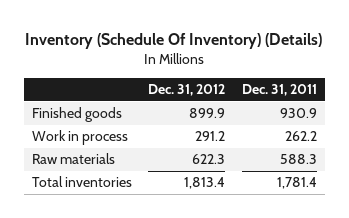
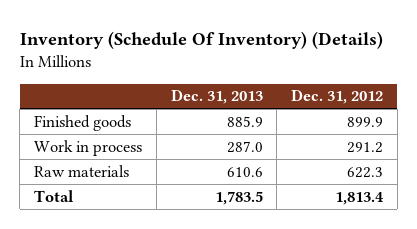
- | Dec. 31, 2012 | Dec. 31, 2011
+ | Dec. 31, 2013 | Dec. 31, 2012
- Total inventories | 1,813.4 | 1,781.4
+ Total | 1,783.5 | 1,813.4

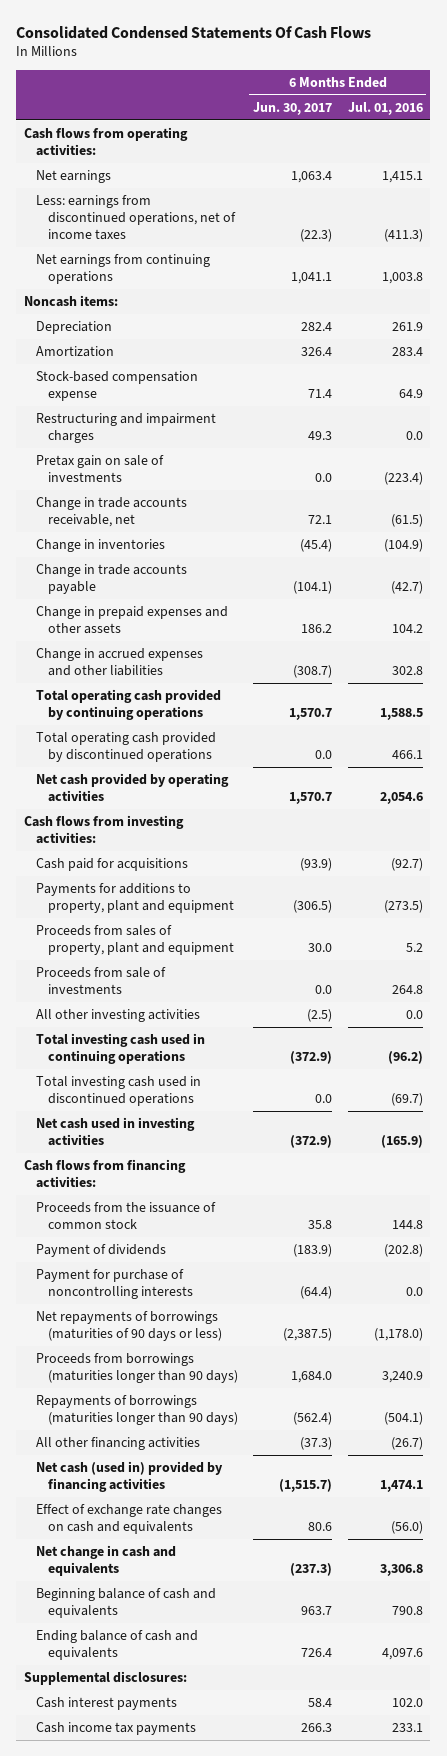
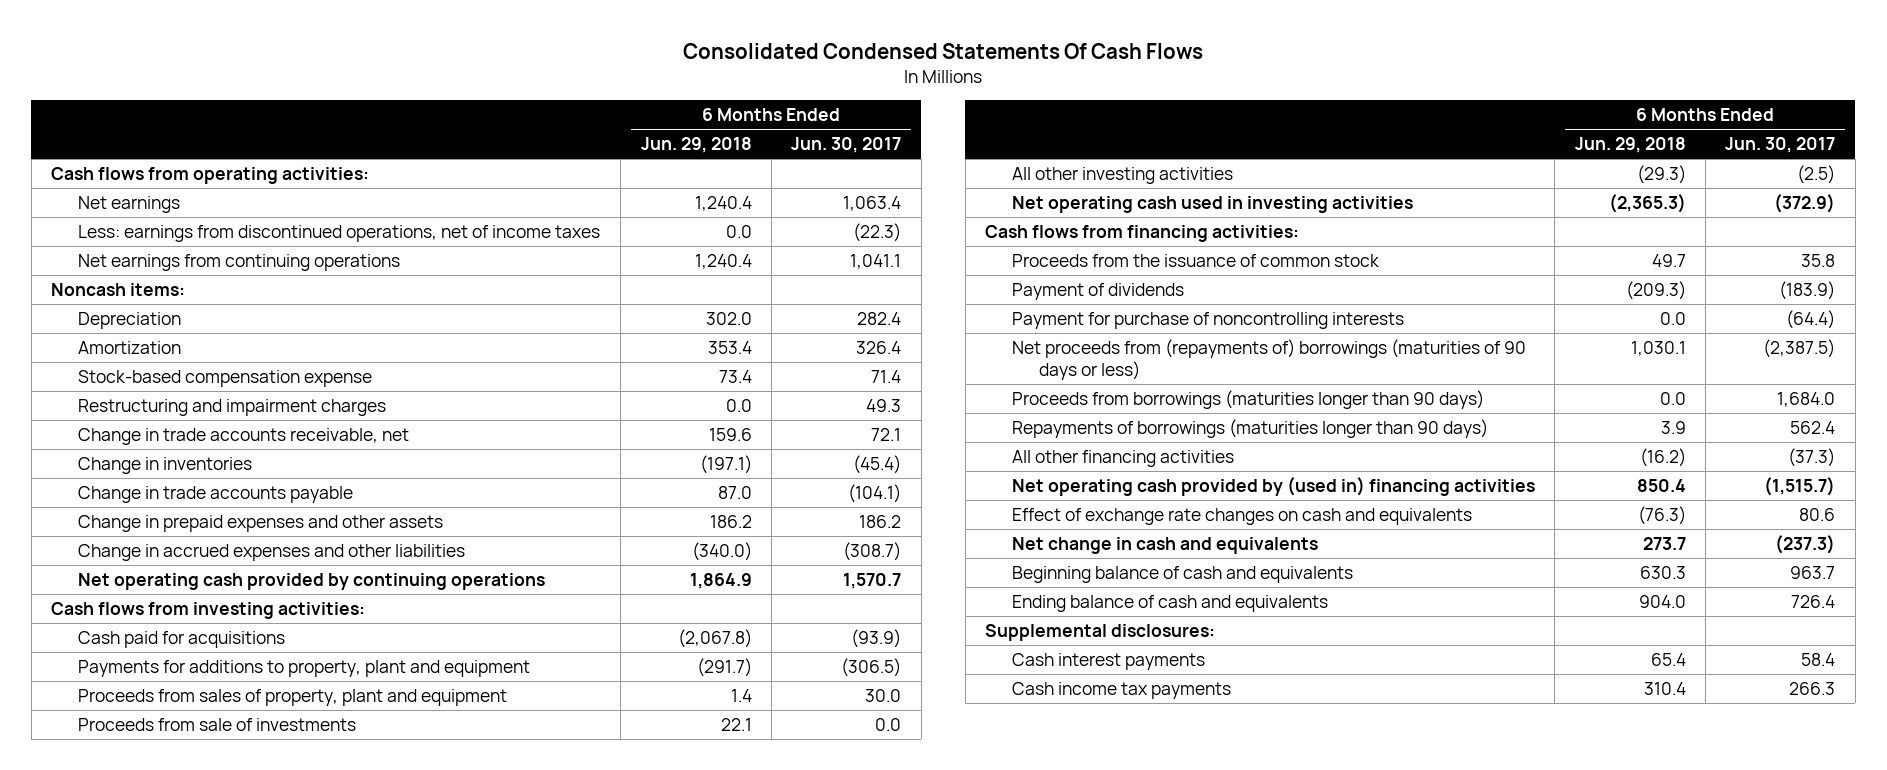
- | 6 Months Ended Jun. 30, 2017 | 6 Months Ended Jul. 01, 2016
+ | 6 Months Ended Jun. 29, 2018 | 6 Months Ended Jun. 30, 2017
- Pretax gain on sale of investments | 0.0 | (223.4)
- Total operating cash provided by continuing operations | 1,570.7 | 1,588.5
- Total operating cash provided by discontinued operations | 0.0 | 466.1
- Net cash provided by operating activities | 1,570.7 | 2,054.6
+ Net operating cash provided by continuing operations | 1,864.9 | 1,570.7
- Total investing cash used in continuing operations | (372.9) | (96.2)
- Total investing cash used in discontinued operations | 0.0 | (69.7)
- Net cash used in investing activities | (372.9) | (165.9)
+ Net operating cash used in investing activities | (2,365.3) | (372.9)
- Net repayments of borrowings (maturities of 90 days or less) | (2,387.5) | (1,178.0)
+ Net proceeds from (repayments of) borrowings (maturities of 90 days or less) | 1,030.1 | (2,387.5)
- Repayments of borrowings (maturities longer than 90 days) | (562.4) | (504.1)
+ Repayments of borrowings (maturities longer than 90 days) | 3.9 | 562.4
- Net cash (used in) provided by financing activities | (1,515.7) | 1,474.1
+ Net operating cash provided by (used in) financing activities | 850.4 | (1,515.7)

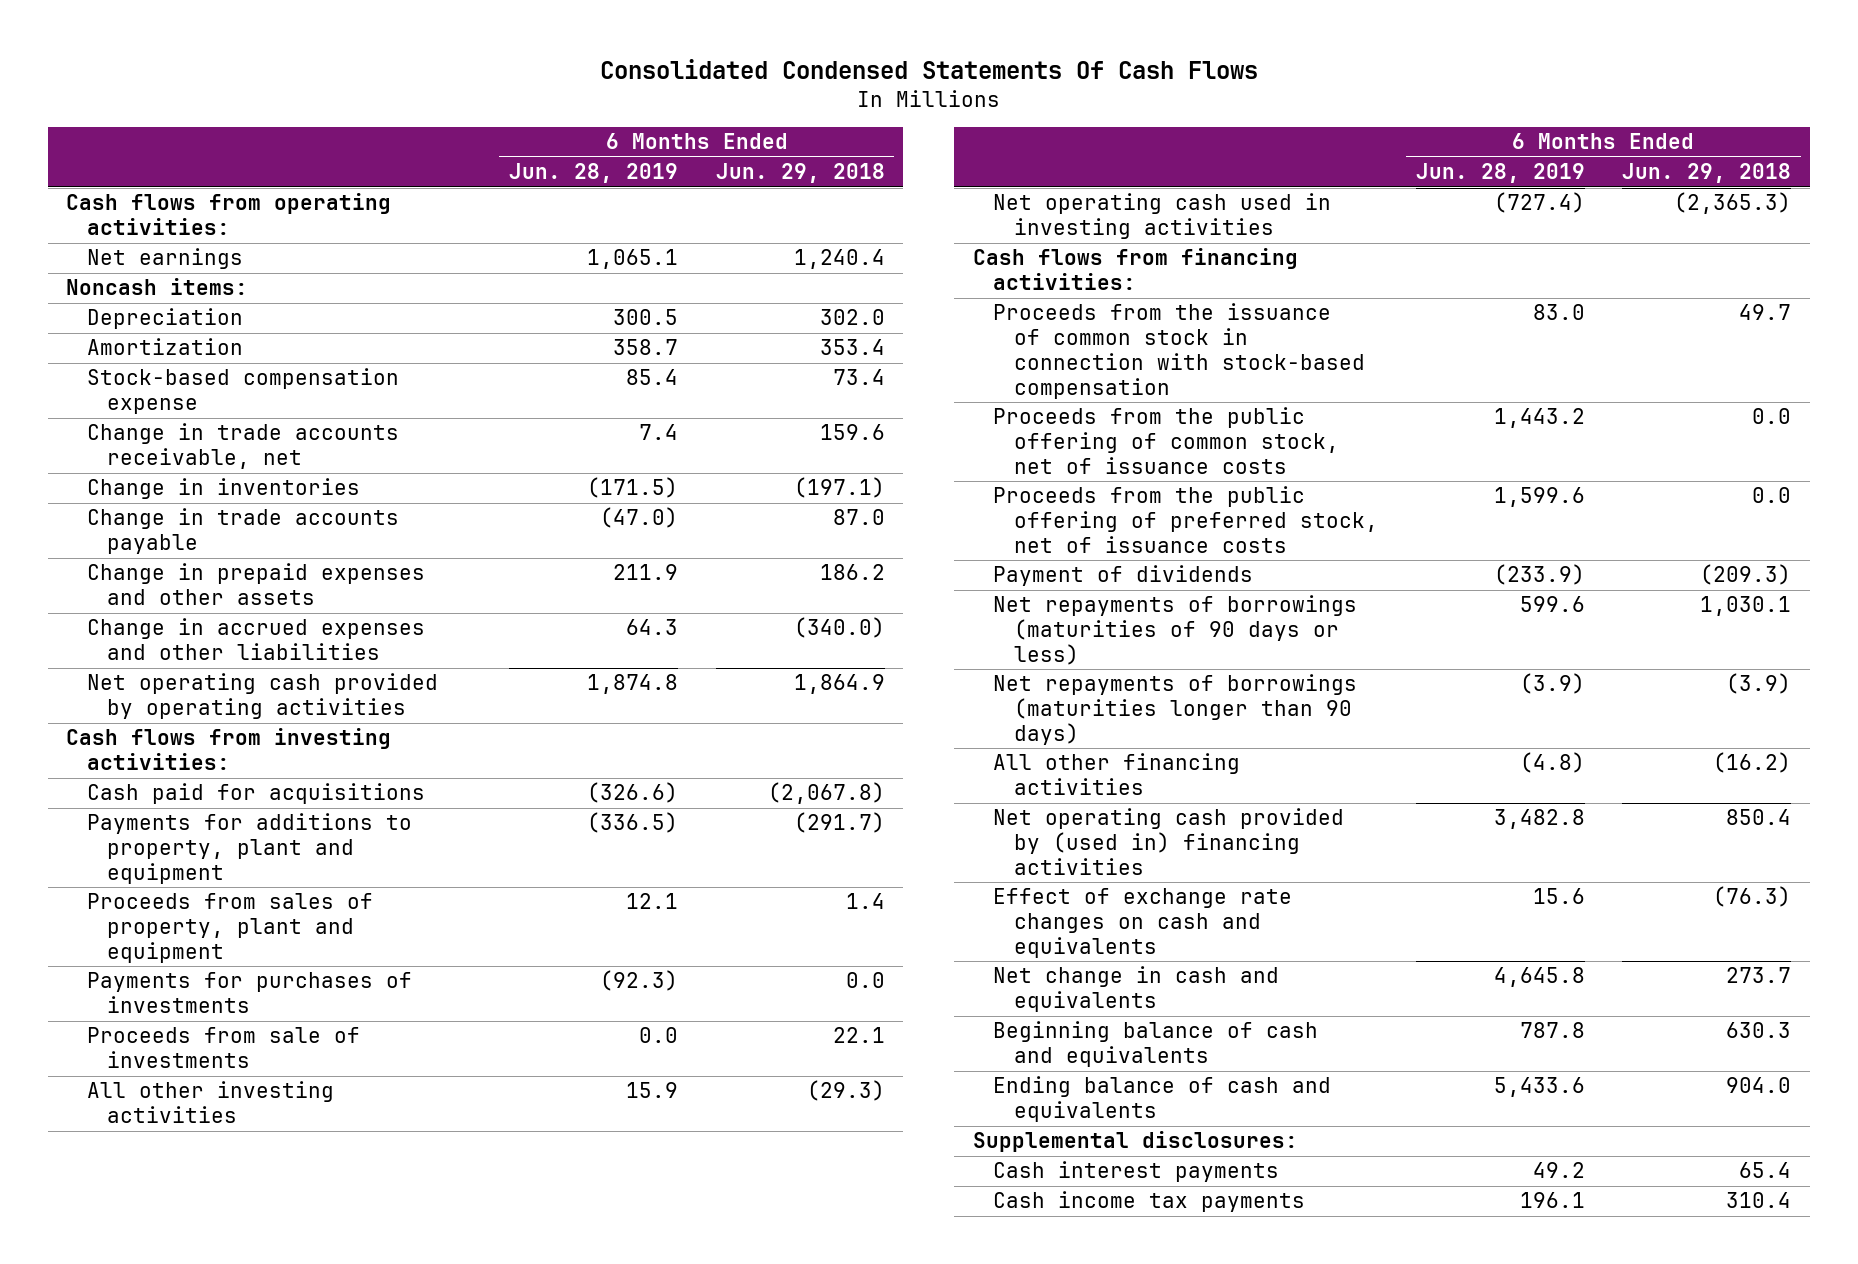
- | 6 Months Ended Jun. 29, 2018 | 6 Months Ended Jun. 30, 2017
+ | 6 Months Ended Jun. 28, 2019 | 6 Months Ended Jun. 29, 2018
- Less: earnings from discontinued operations, net of income taxes | 0.0 | (22.3)
- Net earnings from continuing operations | 1,240.4 | 1,041.1
- Restructuring and impairment charges | 0.0 | 49.3
- Net operating cash provided by continuing operations | 1,864.9 | 1,570.7
+ Net operating cash provided by operating activities | 1,874.8 | 1,864.9
+ Payments for purchases of investments | (92.3) | 0.0
- Proceeds from the issuance of common stock | 49.7 | 35.8
+ Proceeds from the issuance of common stock in connection with stock-based compensation | 83.0 | 49.7
+ Proceeds from the public offering of common stock, net of issuance costs | 1,443.2 | 0.0
+ Proceeds from the public offering of preferred stock, net of issuance costs | 1,599.6 | 0.0
- Payment for purchase of noncontrolling interests | 0.0 | (64.4)
- Net proceeds from (repayments of) borrowings (maturities of 90 days or less) | 1,030.1 | (2,387.5)
- Proceeds from borrowings (maturities longer than 90 days) | 0.0 | 1,684.0
- Repayments of borrowings (maturities longer than 90 days) | 3.9 | 562.4
+ Net repayments of borrowings (maturities of 90 days or less) | 599.6 | 1,030.1
+ Net repayments of borrowings (maturities longer than 90 days) | (3.9) | (3.9)

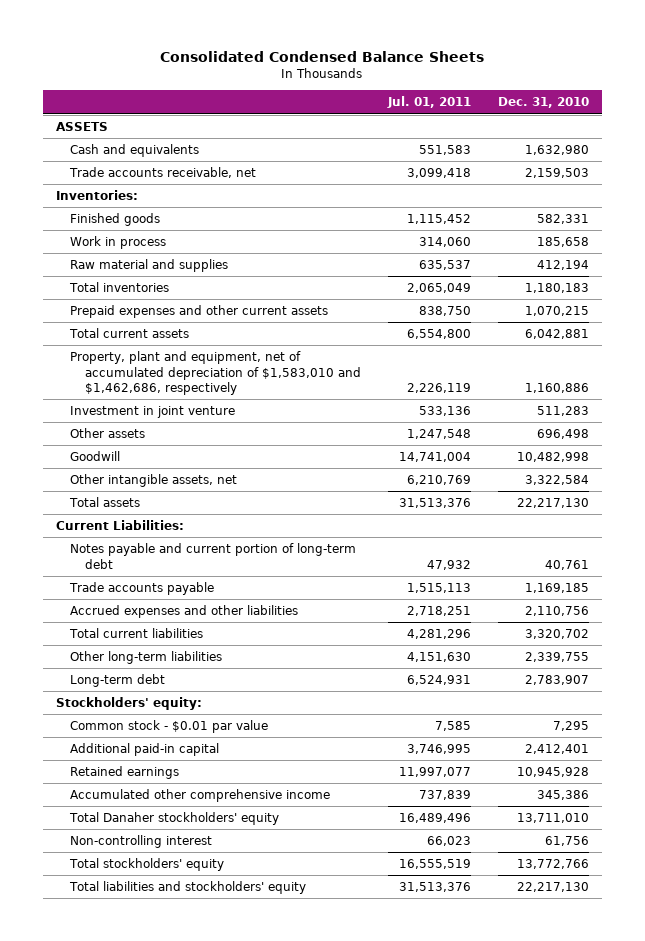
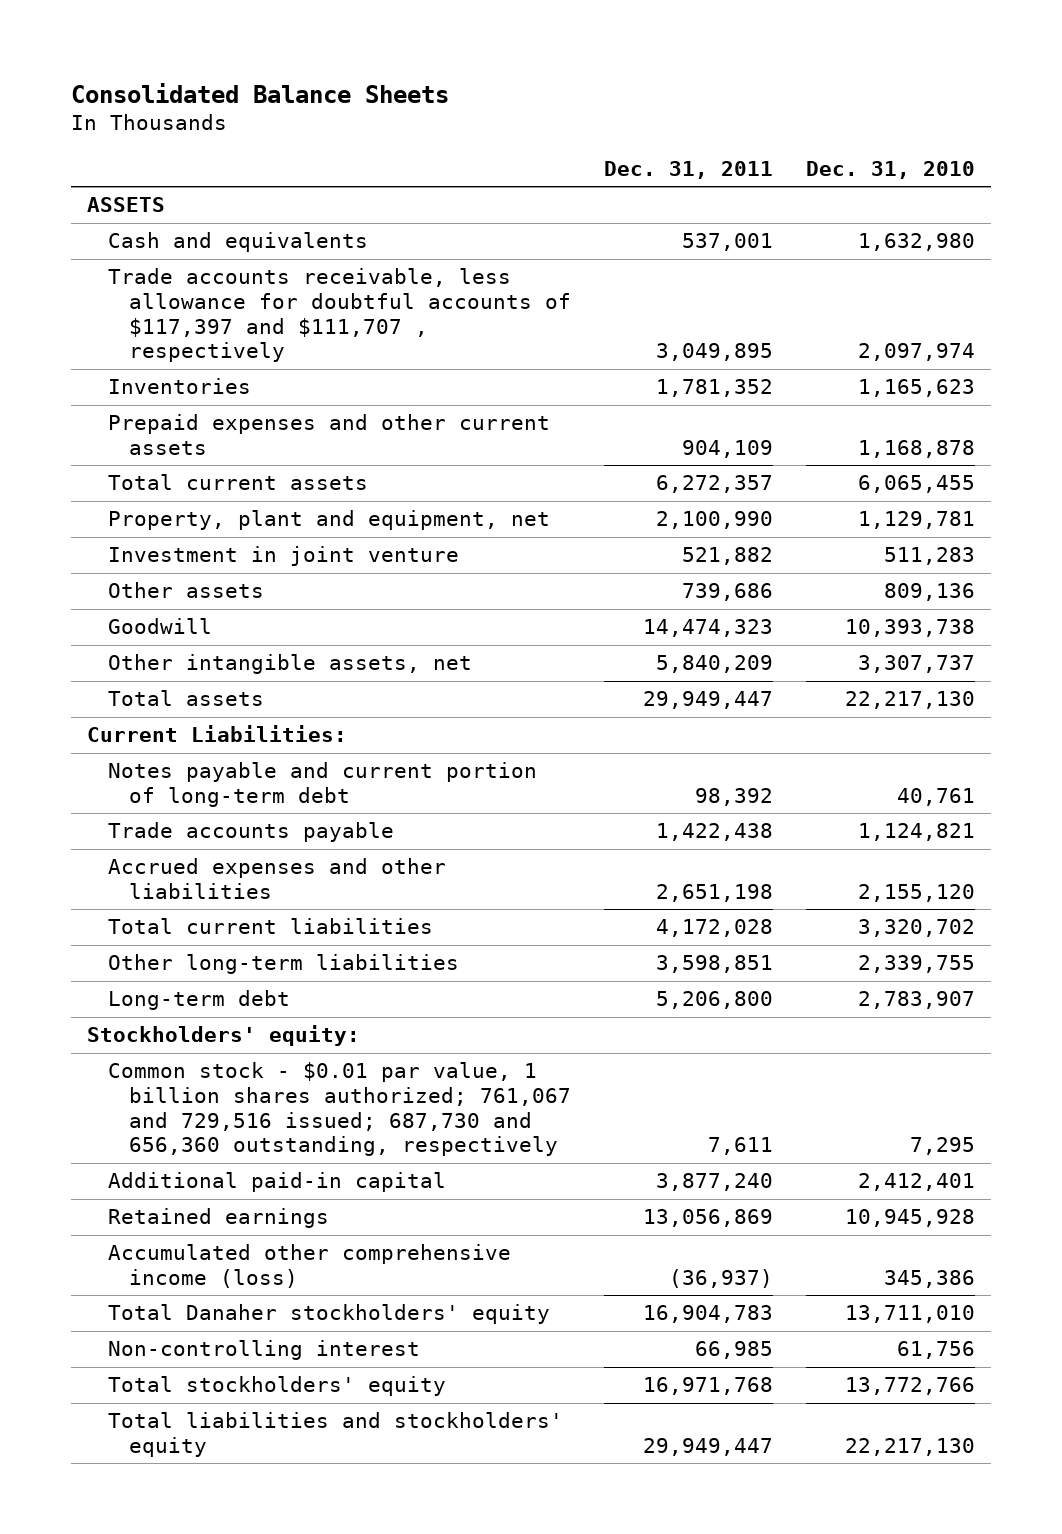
- Consolidated Condensed Balance Sheets
+ Consolidated Balance Sheets
- | Jul. 01, 2011 | Dec. 31, 2010
+ | Dec. 31, 2011 | Dec. 31, 2010
- Trade accounts receivable, net | 3,099,418 | 2,159,503
- Inventories:
- Finished goods | 1,115,452 | 582,331
- Work in process | 314,060 | 185,658
- Raw material and supplies | 635,537 | 412,194
- Total inventories | 2,065,049 | 1,180,183
- Prepaid expenses and other current assets | 838,750 | 1,070,215
- Total current assets | 6,554,800 | 6,042,881
- Property, plant and equipment, net of accumulated depreciation of $1,583,010 and $1,462,686, respectively | 2,226,119 | 1,160,886
+ Trade accounts receivable, less allowance for doubtful accounts of $117,397 and $111,707 , respectively | 3,049,895 | 2,097,974
+ Inventories | 1,781,352 | 1,165,623
+ Prepaid expenses and other current assets | 904,109 | 1,168,878
+ Total current assets | 6,272,357 | 6,065,455
+ Property, plant and equipment, net | 2,100,990 | 1,129,781
- Other assets | 1,247,548 | 696,498
- Goodwill | 14,741,004 | 10,482,998
- Other intangible assets, net | 6,210,769 | 3,322,584
+ Other assets | 739,686 | 809,136
+ Goodwill | 14,474,323 | 10,393,738
+ Other intangible assets, net | 5,840,209 | 3,307,737
- Trade accounts payable | 1,515,113 | 1,169,185
- Accrued expenses and other liabilities | 2,718,251 | 2,110,756
+ Trade accounts payable | 1,422,438 | 1,124,821
+ Accrued expenses and other liabilities | 2,651,198 | 2,155,120
- Common stock - $0.01 par value | 7,585 | 7,295
+ Common stock - $0.01 par value, 1 billion shares authorized; 761,067 and 729,516 issued; 687,730 and 656,360 outstanding, respectively | 7,611 | 7,295
- Accumulated other comprehensive income | 737,839 | 345,386
+ Accumulated other comprehensive income (loss) | (36,937) | 345,386

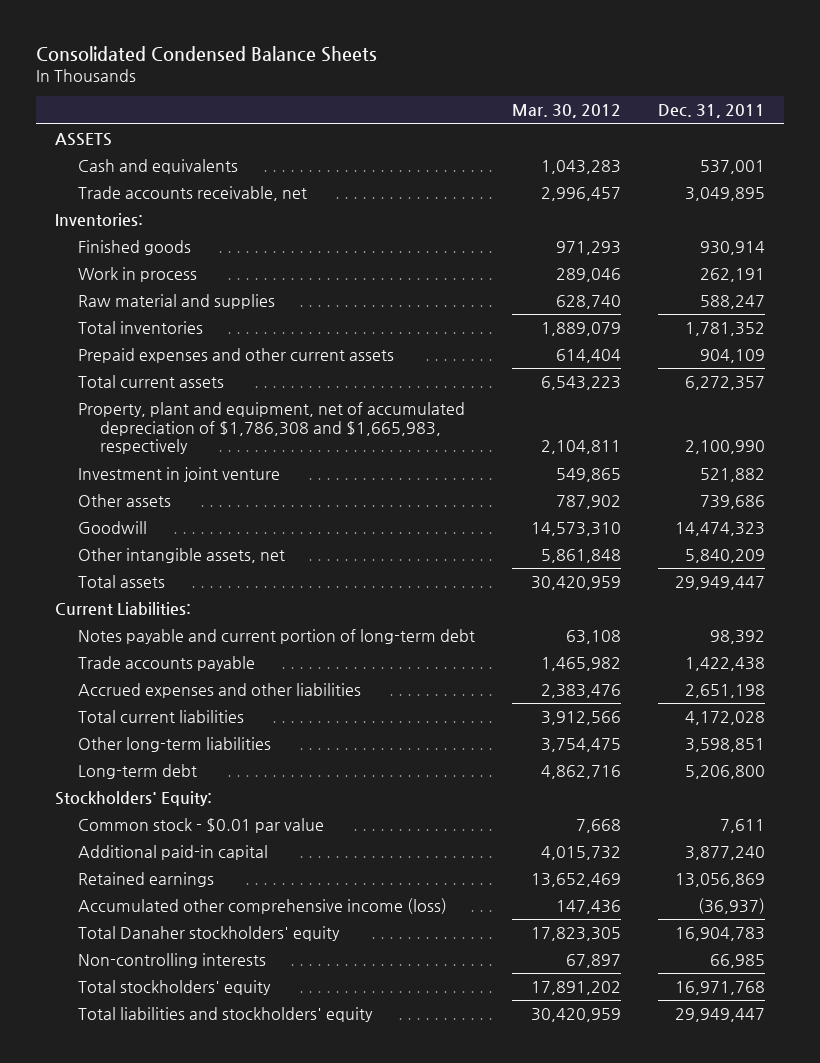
- Consolidated Balance Sheets
+ Consolidated Condensed Balance Sheets
- | Dec. 31, 2011 | Dec. 31, 2010
+ | Mar. 30, 2012 | Dec. 31, 2011
- Trade accounts receivable, less allowance for doubtful accounts of $117,397 and $111,707 , respectively | 3,049,895 | 2,097,974
- Inventories | 1,781,352 | 1,165,623
+ Trade accounts receivable, net | 2,996,457 | 3,049,895
+ Inventories:
+ Finished goods | 971,293 | 930,914
+ Work in process | 289,046 | 262,191
+ Raw material and supplies | 628,740 | 588,247
+ Total inventories | 1,889,079 | 1,781,352
- Property, plant and equipment, net | 2,100,990 | 1,129,781
+ Property, plant and equipment, net of accumulated depreciation of $1,786,308 and $1,665,983, respectively | 2,104,811 | 2,100,990
- Stockholders' equity:
- Common stock - $0.01 par value, 1 billion shares authorized; 761,067 and 729,516 issued; 687,730 and 656,360 outstanding, respectively | 7,611 | 7,295
+ Stockholders' Equity:
+ Common stock - $0.01 par value | 7,668 | 7,611
- Non-controlling interest | 66,985 | 61,756
+ Non-controlling interests | 67,897 | 66,985

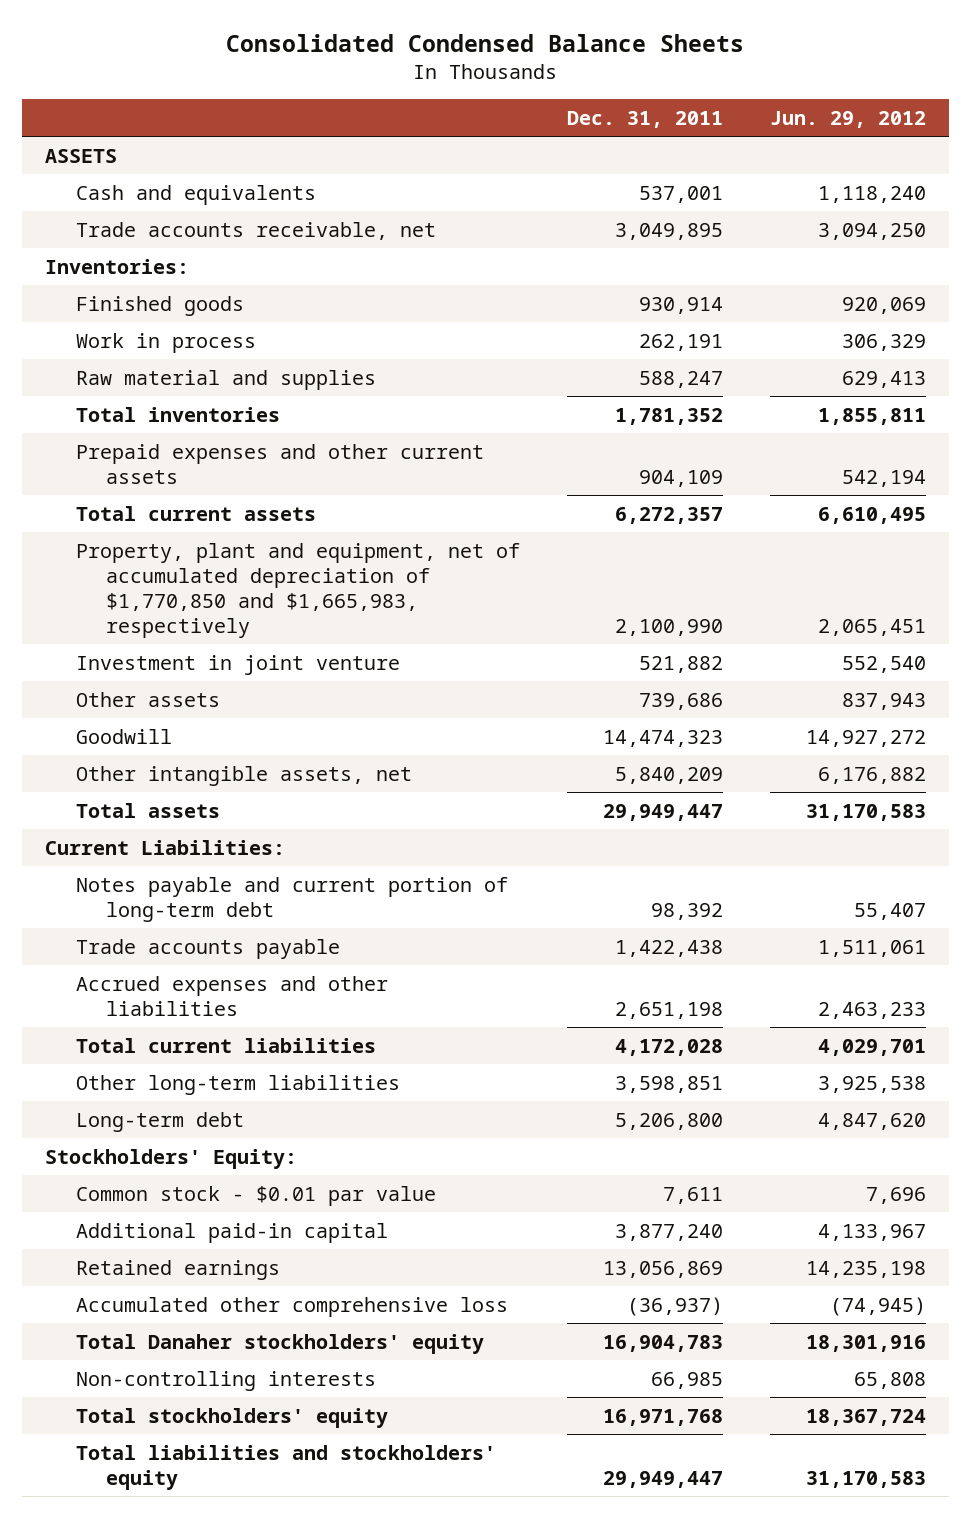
- | Mar. 30, 2012 | Dec. 31, 2011
+ | Dec. 31, 2011 | Jun. 29, 2012
- Property, plant and equipment, net of accumulated depreciation of $1,786,308 and $1,665,983, respectively | 2,104,811 | 2,100,990
+ Property, plant and equipment, net of accumulated depreciation of $1,770,850 and $1,665,983, respectively | 2,100,990 | 2,065,451
- Accumulated other comprehensive income (loss) | 147,436 | (36,937)
+ Accumulated other comprehensive loss | (36,937) | (74,945)

